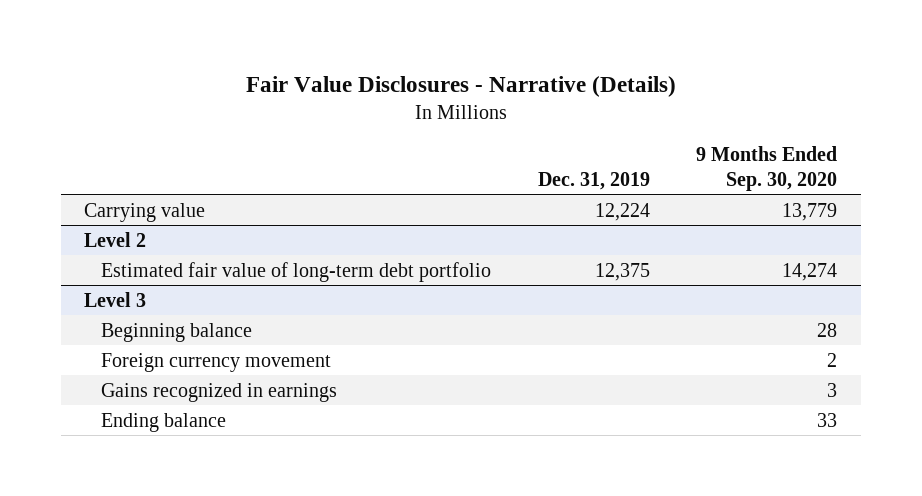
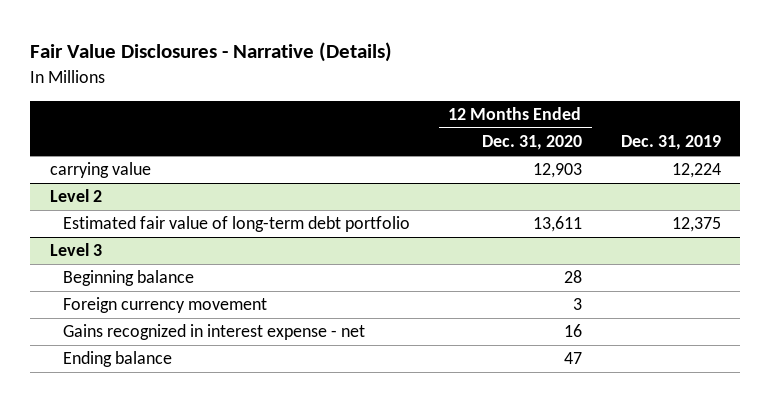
- | Dec. 31, 2019 | 9 Months Ended Sep. 30, 2020
+ | 12 Months Ended Dec. 31, 2020 | Dec. 31, 2019
- Carrying value | 12,224 | 13,779
+ carrying value | 12,903 | 12,224
@ Level 3
- Gains recognized in earnings | | 3
+ Gains recognized in interest expense - net | 16 |

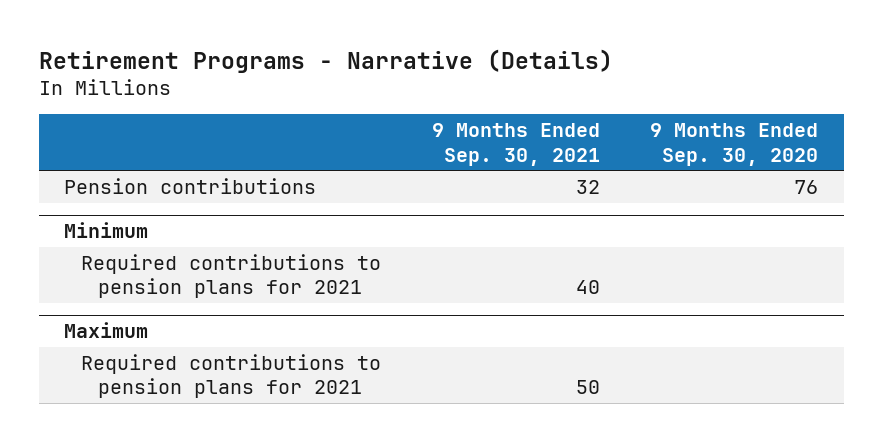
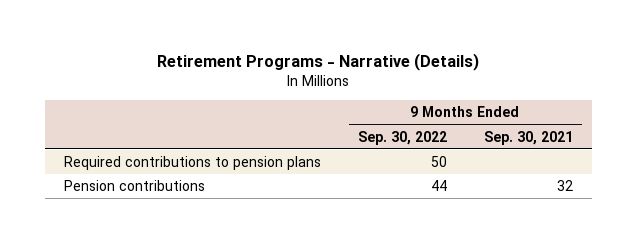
- | 9 Months Ended Sep. 30, 2021 | 9 Months Ended Sep. 30, 2020
+ | 9 Months Ended Sep. 30, 2022 | 9 Months Ended Sep. 30, 2021
+ Required contributions to pension plans | 50 |
- Minimum
- Required contributions to pension plans for 2021 | 40 |
- Maximum
- Required contributions to pension plans for 2021 | 50 |

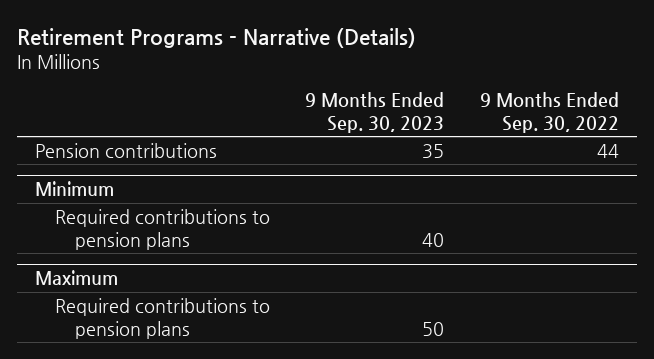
- | 9 Months Ended Sep. 30, 2022 | 9 Months Ended Sep. 30, 2021
+ | 9 Months Ended Sep. 30, 2023 | 9 Months Ended Sep. 30, 2022
- Required contributions to pension plans | 50 |
+ Minimum
+ Required contributions to pension plans | 40 |
+ Maximum
+ Required contributions to pension plans | 50 |

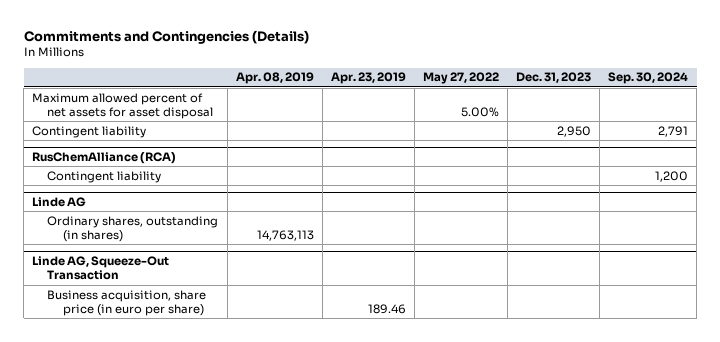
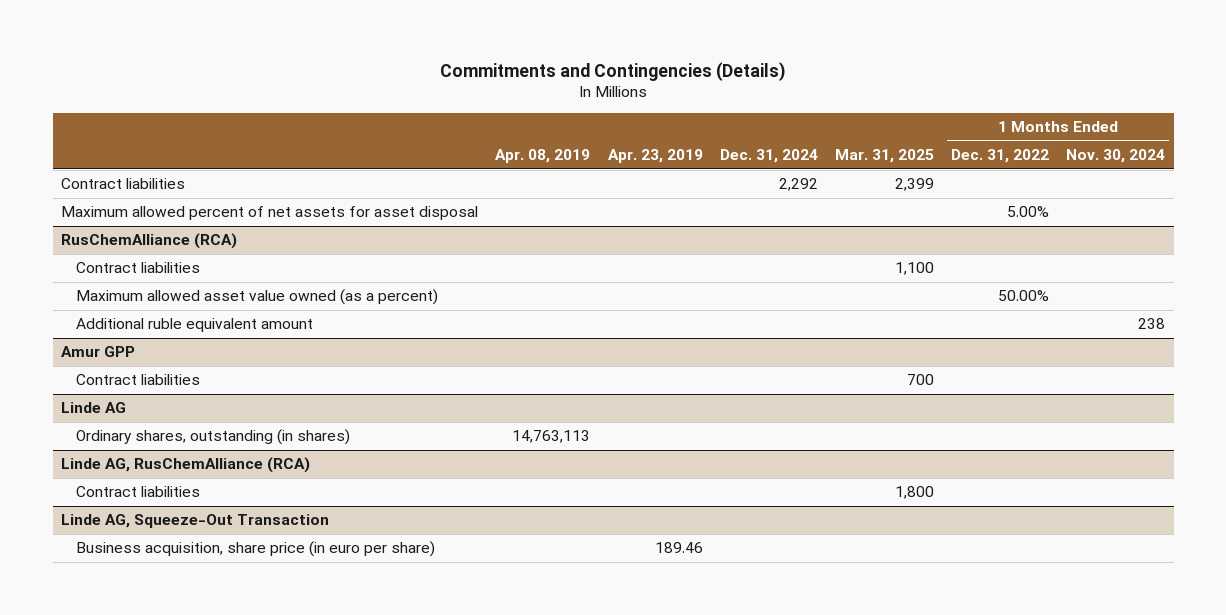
- | Apr. 08, 2019 | Apr. 23, 2019 | May 27, 2022 | Dec. 31, 2023 | Sep. 30, 2024
+ | Apr. 08, 2019 | Apr. 23, 2019 | Dec. 31, 2024 | Mar. 31, 2025 | 1 Months Ended Dec. 31, 2022 | 1 Months Ended Nov. 30, 2024
+ Contract liabilities | | | 2,292 | 2,399 | |
- Contingent liability | | | | 2,950 | 2,791
@ RusChemAlliance (RCA)
- Contingent liability | | | | | 1,200
+ Contract liabilities | | | | 1,100 | |
+ Maximum allowed asset value owned (as a percent) | | | | | 50.00% |
+ Additional ruble equivalent amount | | | | | | 238
+ Amur GPP
+ Contract liabilities | | | | 700 | |
+ Linde AG, RusChemAlliance (RCA)
+ Contract liabilities | | | | 1,800 | |

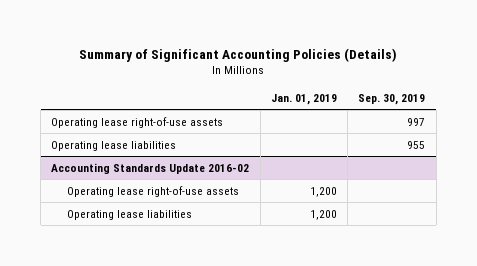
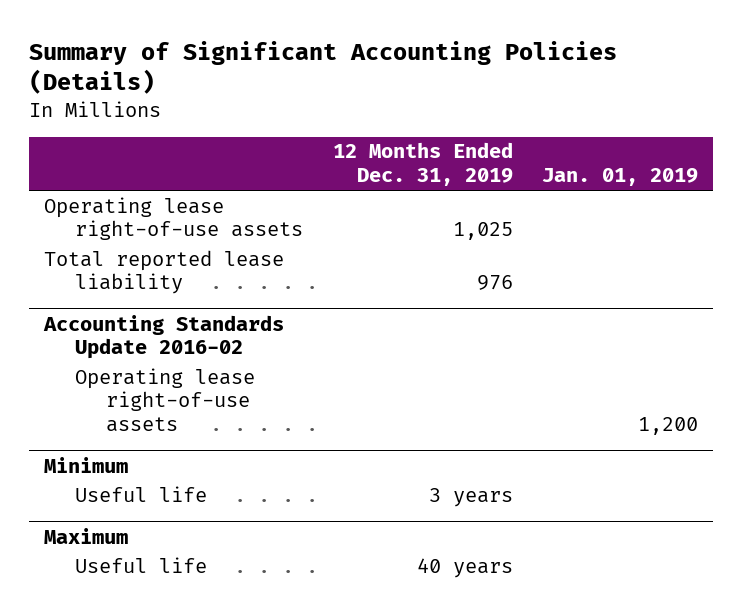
- | Jan. 01, 2019 | Sep. 30, 2019
+ | 12 Months Ended Dec. 31, 2019 | Jan. 01, 2019
- Operating lease liabilities | | 955
+ Total reported lease liability | 976 |
@ Accounting Standards Update 2016-02
- Operating lease liabilities | 1,200 |
+ Minimum
+ Useful life | 3 years |
+ Maximum
+ Useful life | 40 years |

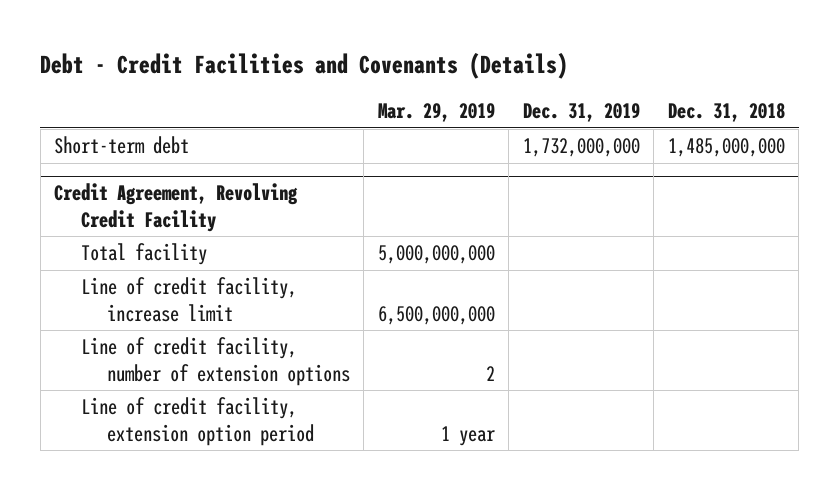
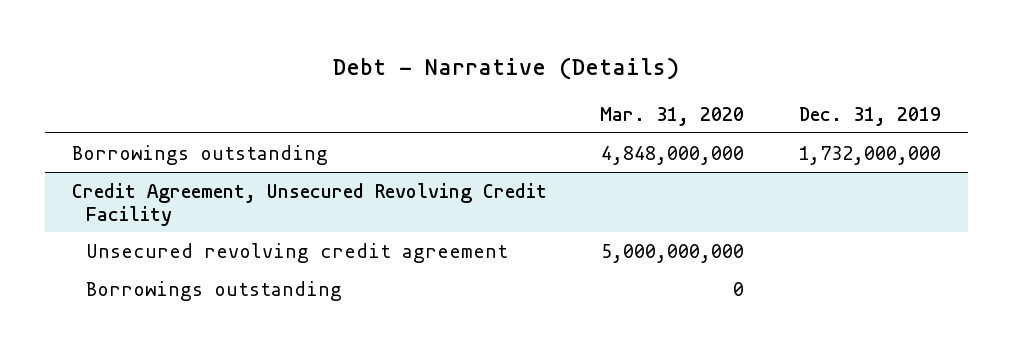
- Debt - Credit Facilities and Covenants (Details)
+ Debt - Narrative (Details)
- | Mar. 29, 2019 | Dec. 31, 2019 | Dec. 31, 2018
+ | Mar. 31, 2020 | Dec. 31, 2019
- Short-term debt | | 1,732,000,000 | 1,485,000,000
- Credit Agreement, Revolving Credit Facility
- Total facility | 5,000,000,000 | |
- Line of credit facility, increase limit | 6,500,000,000 | |
- Line of credit facility, number of extension options | 2 | |
- Line of credit facility, extension option period | 1 year | |
+ Borrowings outstanding | 4,848,000,000 | 1,732,000,000
+ Credit Agreement, Unsecured Revolving Credit Facility
+ Unsecured revolving credit agreement | 5,000,000,000 |
+ Borrowings outstanding | 0 |

